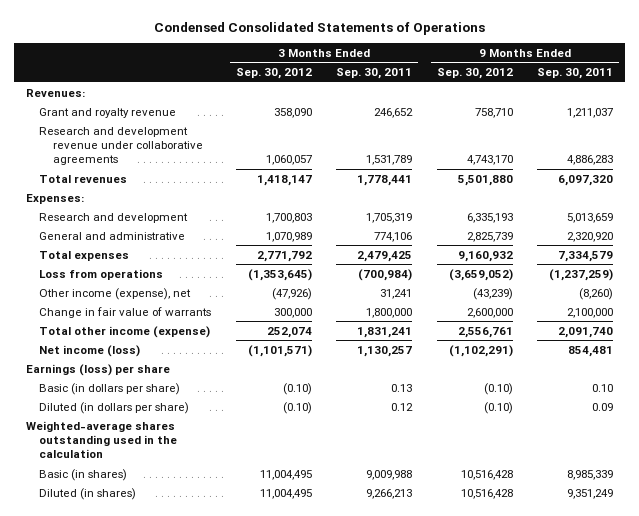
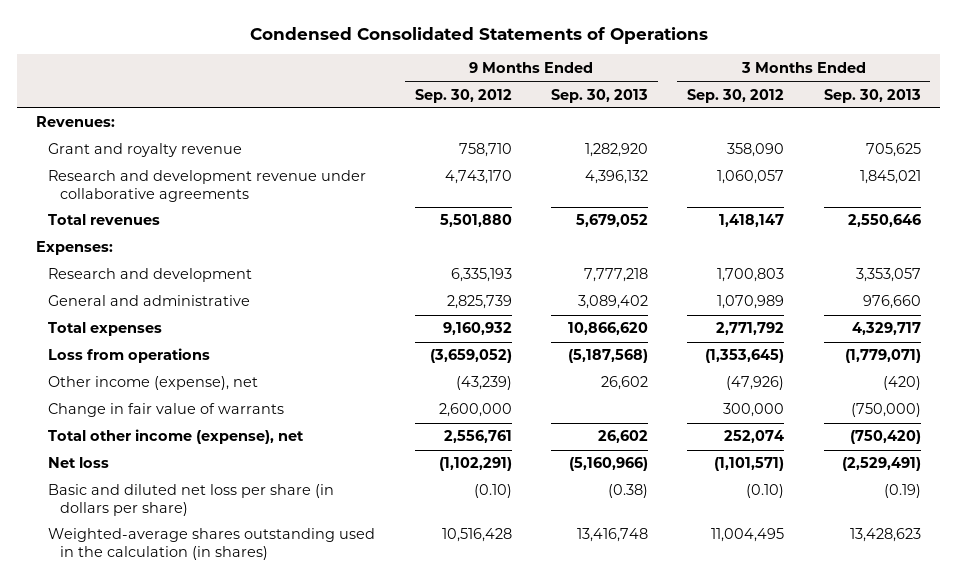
- | 3 Months Ended Sep. 30, 2012 | 3 Months Ended Sep. 30, 2011 | 9 Months Ended Sep. 30, 2012 | 9 Months Ended Sep. 30, 2011
+ | 9 Months Ended Sep. 30, 2012 | 9 Months Ended Sep. 30, 2013 | 3 Months Ended Sep. 30, 2012 | 3 Months Ended Sep. 30, 2013
- Total other income (expense) | 252,074 | 1,831,241 | 2,556,761 | 2,091,740
- Net income (loss) | (1,101,571) | 1,130,257 | (1,102,291) | 854,481
- Earnings (loss) per share
- Basic (in dollars per share) | (0.10) | 0.13 | (0.10) | 0.10
- Diluted (in dollars per share) | (0.10) | 0.12 | (0.10) | 0.09
- Weighted-average shares outstanding used in the calculation
- Basic (in shares) | 11,004,495 | 9,009,988 | 10,516,428 | 8,985,339
- Diluted (in shares) | 11,004,495 | 9,266,213 | 10,516,428 | 9,351,249
+ Total other income (expense), net | 2,556,761 | 26,602 | 252,074 | (750,420)
+ Net loss | (1,102,291) | (5,160,966) | (1,101,571) | (2,529,491)
+ Basic and diluted net loss per share (in dollars per share) | (0.10) | (0.38) | (0.10) | (0.19)
+ Weighted-average shares outstanding used in the calculation (in shares) | 10,516,428 | 13,416,748 | 11,004,495 | 13,428,623

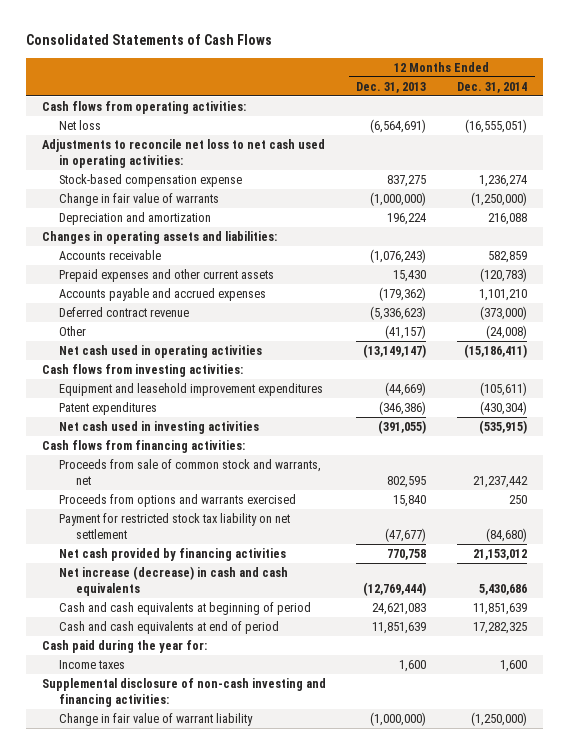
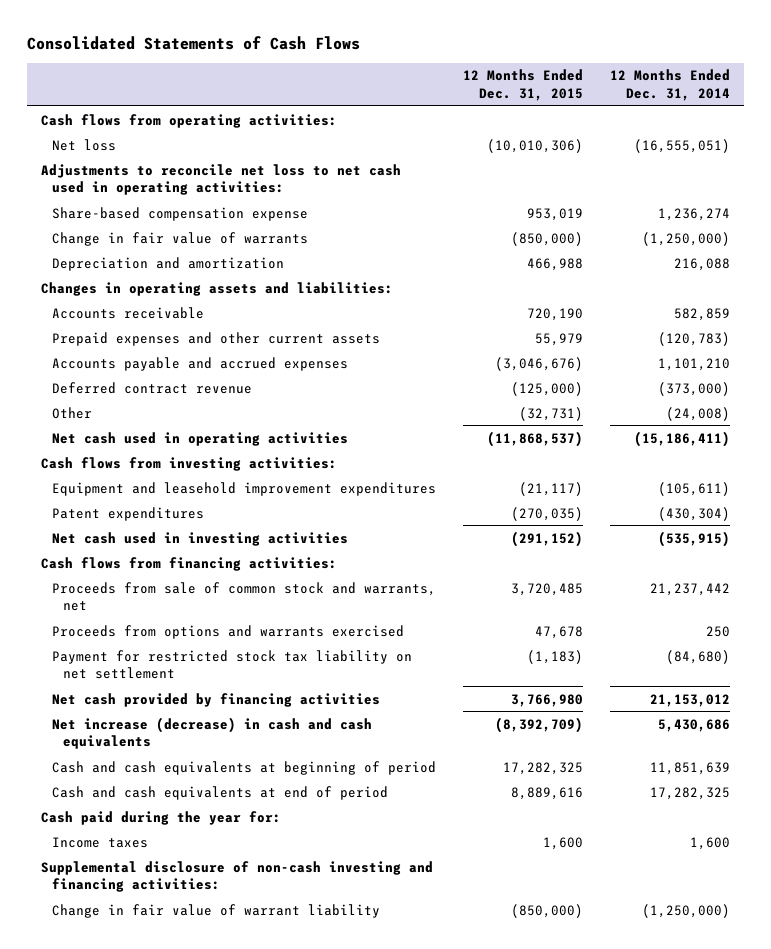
- | 12 Months Ended Dec. 31, 2013 | 12 Months Ended Dec. 31, 2014
+ | 12 Months Ended Dec. 31, 2015 | 12 Months Ended Dec. 31, 2014
- Stock-based compensation expense | 837,275 | 1,236,274
+ Share-based compensation expense | 953,019 | 1,236,274

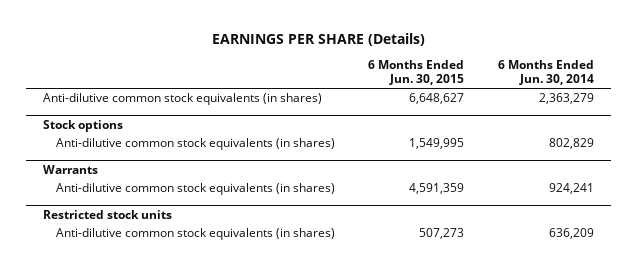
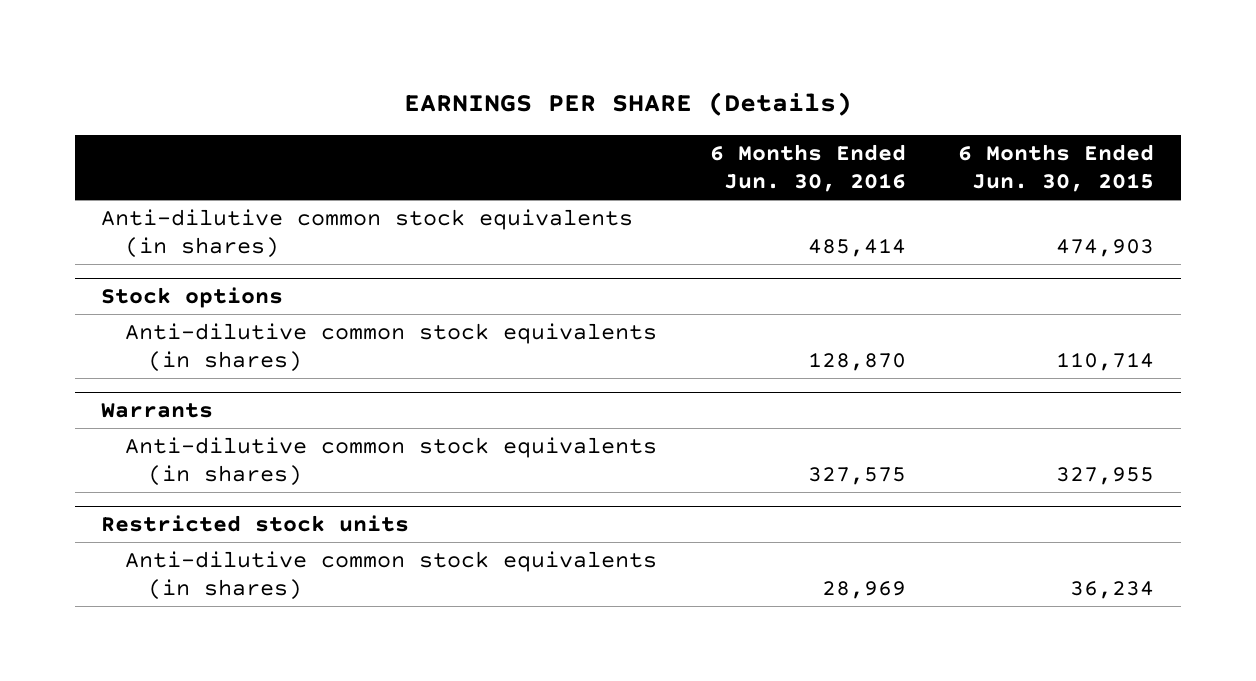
- | 6 Months Ended Jun. 30, 2015 | 6 Months Ended Jun. 30, 2014
+ | 6 Months Ended Jun. 30, 2016 | 6 Months Ended Jun. 30, 2015
- Anti-dilutive common stock equivalents (in shares) | 6,648,627 | 2,363,279
+ Anti-dilutive common stock equivalents (in shares) | 485,414 | 474,903
@ Stock options
- Anti-dilutive common stock equivalents (in shares) | 1,549,995 | 802,829
+ Anti-dilutive common stock equivalents (in shares) | 128,870 | 110,714
@ Warrants
- Anti-dilutive common stock equivalents (in shares) | 4,591,359 | 924,241
+ Anti-dilutive common stock equivalents (in shares) | 327,575 | 327,955
@ Restricted stock units
- Anti-dilutive common stock equivalents (in shares) | 507,273 | 636,209
+ Anti-dilutive common stock equivalents (in shares) | 28,969 | 36,234

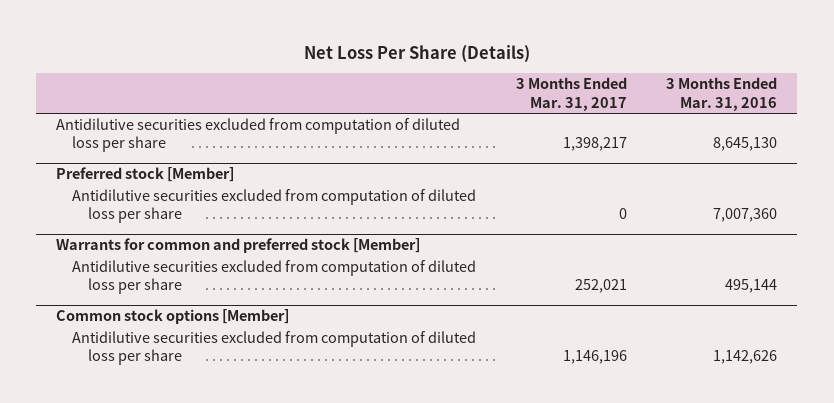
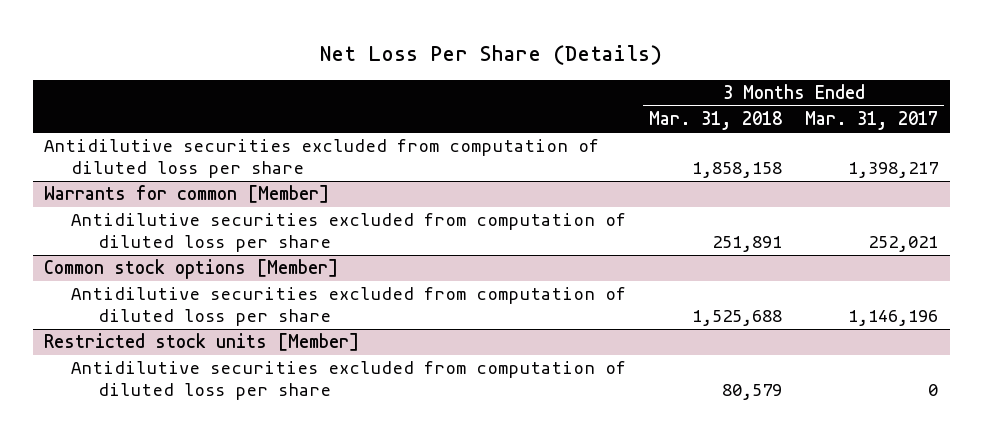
- | 3 Months Ended Mar. 31, 2017 | 3 Months Ended Mar. 31, 2016
+ | 3 Months Ended Mar. 31, 2018 | 3 Months Ended Mar. 31, 2017
- Preferred stock [Member]
- Antidilutive securities excluded from computation of diluted loss per share | 0 | 7,007,360
- Warrants for common and preferred stock [Member]
+ Warrants for common [Member]
+ Restricted stock units [Member]
+ Antidilutive securities excluded from computation of diluted loss per share | 80,579 | 0

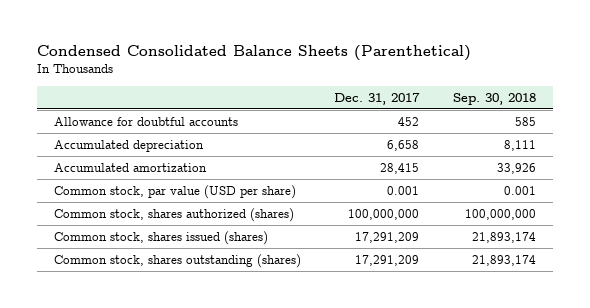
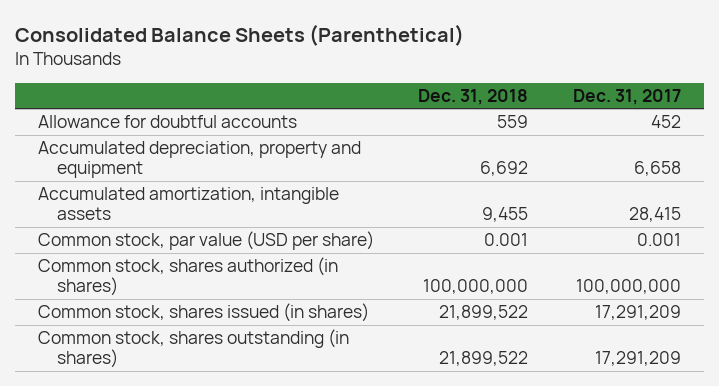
- Condensed Consolidated Balance Sheets (Parenthetical)
+ Consolidated Balance Sheets (Parenthetical)
- | Dec. 31, 2017 | Sep. 30, 2018
+ | Dec. 31, 2018 | Dec. 31, 2017
- Accumulated depreciation | 6,658 | 8,111
- Accumulated amortization | 28,415 | 33,926
+ Accumulated depreciation, property and equipment | 6,692 | 6,658
+ Accumulated amortization, intangible assets | 9,455 | 28,415
- Common stock, shares authorized (shares) | 100,000,000 | 100,000,000
- Common stock, shares issued (shares) | 17,291,209 | 21,893,174
- Common stock, shares outstanding (shares) | 17,291,209 | 21,893,174
+ Common stock, shares authorized (in shares) | 100,000,000 | 100,000,000
+ Common stock, shares issued (in shares) | 21,899,522 | 17,291,209
+ Common stock, shares outstanding (in shares) | 21,899,522 | 17,291,209

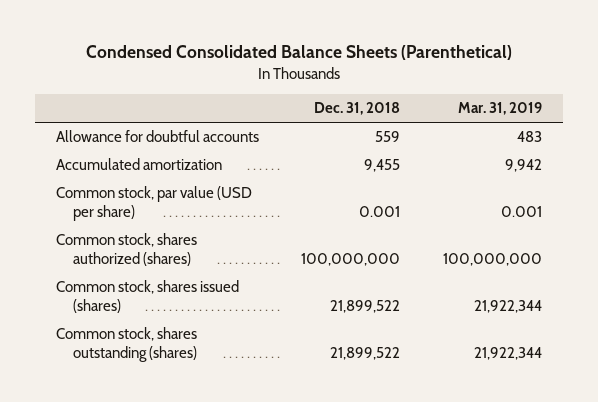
- Consolidated Balance Sheets (Parenthetical)
+ Condensed Consolidated Balance Sheets (Parenthetical)
- | Dec. 31, 2018 | Dec. 31, 2017
+ | Dec. 31, 2018 | Mar. 31, 2019
- Accumulated depreciation, property and equipment | 6,692 | 6,658
- Accumulated amortization, intangible assets | 9,455 | 28,415
+ Accumulated amortization | 9,455 | 9,942
- Common stock, shares authorized (in shares) | 100,000,000 | 100,000,000
- Common stock, shares issued (in shares) | 21,899,522 | 17,291,209
- Common stock, shares outstanding (in shares) | 21,899,522 | 17,291,209
+ Common stock, shares authorized (shares) | 100,000,000 | 100,000,000
+ Common stock, shares issued (shares) | 21,899,522 | 21,922,344
+ Common stock, shares outstanding (shares) | 21,899,522 | 21,922,344

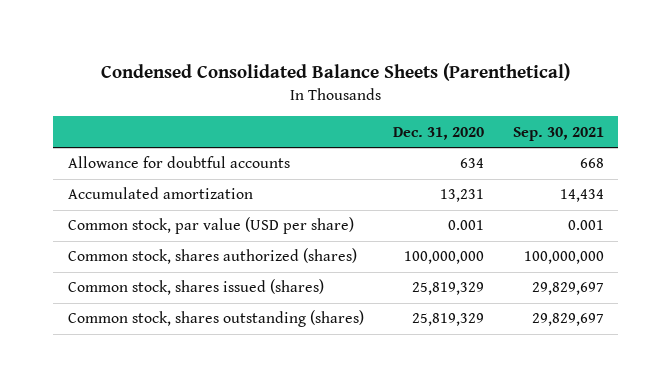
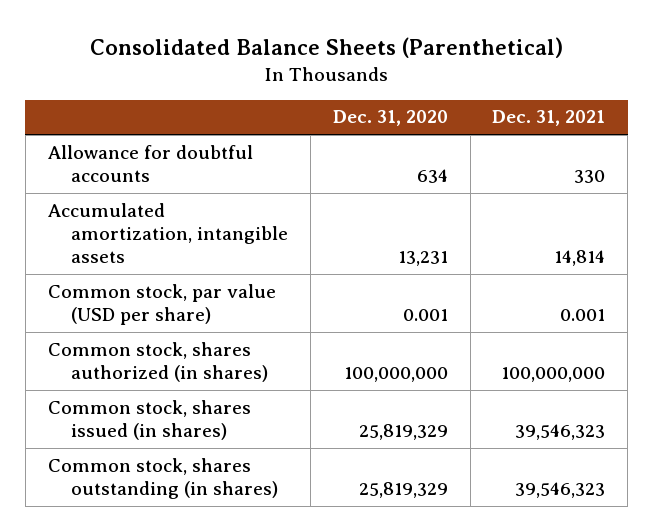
- Condensed Consolidated Balance Sheets (Parenthetical)
+ Consolidated Balance Sheets (Parenthetical)
- | Dec. 31, 2020 | Sep. 30, 2021
+ | Dec. 31, 2020 | Dec. 31, 2021
- Accumulated amortization | 13,231 | 14,434
+ Accumulated amortization, intangible assets | 13,231 | 14,814
- Common stock, shares authorized (shares) | 100,000,000 | 100,000,000
- Common stock, shares issued (shares) | 25,819,329 | 29,829,697
- Common stock, shares outstanding (shares) | 25,819,329 | 29,829,697
+ Common stock, shares authorized (in shares) | 100,000,000 | 100,000,000
+ Common stock, shares issued (in shares) | 25,819,329 | 39,546,323
+ Common stock, shares outstanding (in shares) | 25,819,329 | 39,546,323

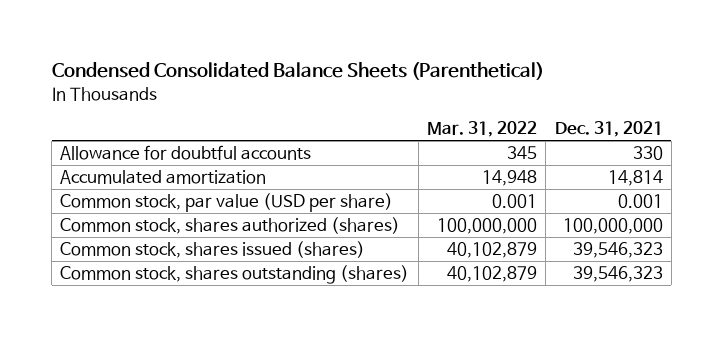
- Consolidated Balance Sheets (Parenthetical)
+ Condensed Consolidated Balance Sheets (Parenthetical)
- | Dec. 31, 2020 | Dec. 31, 2021
+ | Mar. 31, 2022 | Dec. 31, 2021
- Accumulated amortization, intangible assets | 13,231 | 14,814
+ Accumulated amortization | 14,948 | 14,814
- Common stock, shares authorized (in shares) | 100,000,000 | 100,000,000
- Common stock, shares issued (in shares) | 25,819,329 | 39,546,323
- Common stock, shares outstanding (in shares) | 25,819,329 | 39,546,323
+ Common stock, shares authorized (shares) | 100,000,000 | 100,000,000
+ Common stock, shares issued (shares) | 40,102,879 | 39,546,323
+ Common stock, shares outstanding (shares) | 40,102,879 | 39,546,323

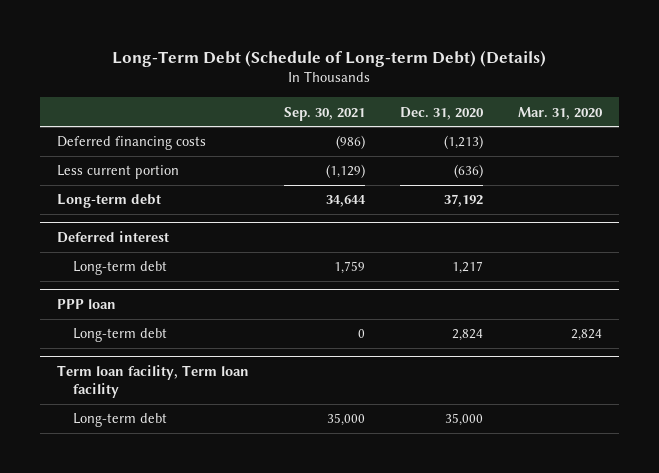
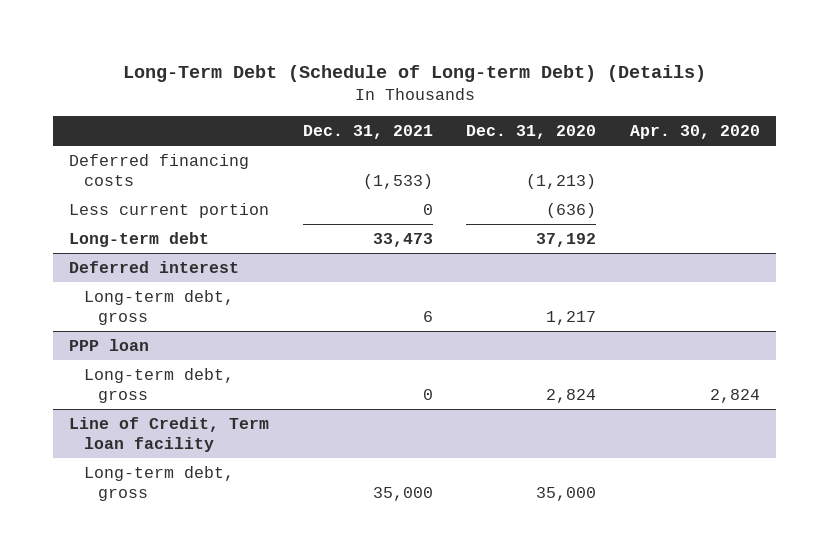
- | Sep. 30, 2021 | Dec. 31, 2020 | Mar. 31, 2020
+ | Dec. 31, 2021 | Dec. 31, 2020 | Apr. 30, 2020
@ Deferred interest
- Long-term debt | 1,759 | 1,217 |
+ Long-term debt, gross | 6 | 1,217 |
@ PPP loan
- Long-term debt | 0 | 2,824 | 2,824
- Term loan facility, Term loan facility
- Long-term debt | 35,000 | 35,000 |
@ PPP loan
+ Long-term debt, gross | 0 | 2,824 | 2,824
+ Line of Credit, Term loan facility
+ Long-term debt, gross | 35,000 | 35,000 |

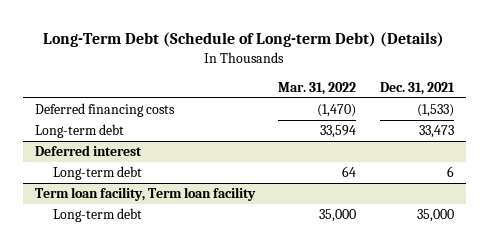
- | Dec. 31, 2021 | Dec. 31, 2020 | Apr. 30, 2020
+ | Mar. 31, 2022 | Dec. 31, 2021
- Less current portion | 0 | (636) |
@ Deferred interest
- Long-term debt, gross | 6 | 1,217 |
- PPP loan
- Long-term debt, gross | 0 | 2,824 | 2,824
- Line of Credit, Term loan facility
- Long-term debt, gross | 35,000 | 35,000 |
@ Deferred interest
+ Long-term debt | 64 | 6
+ Term loan facility, Term loan facility
+ Long-term debt | 35,000 | 35,000

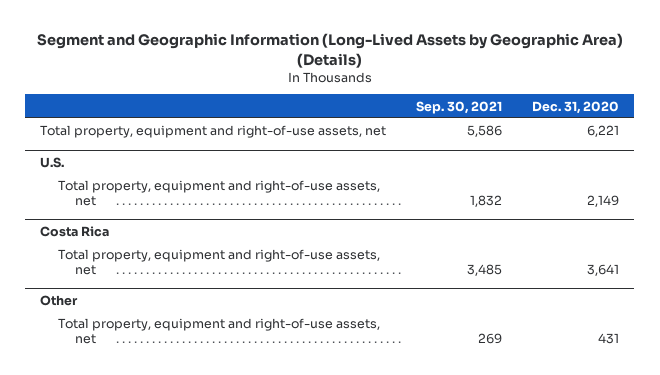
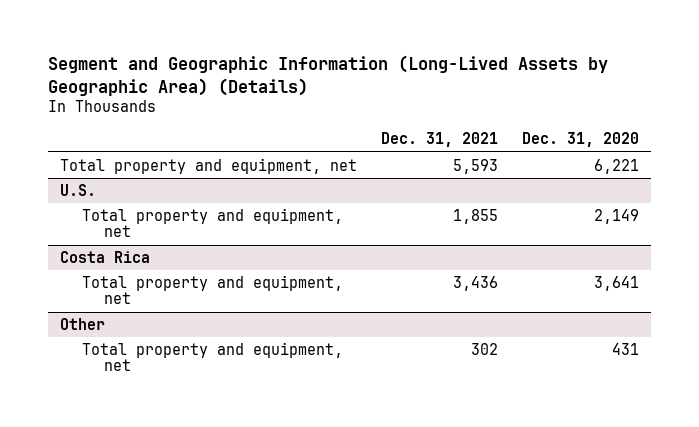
- | Sep. 30, 2021 | Dec. 31, 2020
+ | Dec. 31, 2021 | Dec. 31, 2020
- Total property, equipment and right-of-use assets, net | 5,586 | 6,221
+ Total property and equipment, net | 5,593 | 6,221
@ U.S.
- Total property, equipment and right-of-use assets, net | 1,832 | 2,149
+ Total property and equipment, net | 1,855 | 2,149
@ Costa Rica
- Total property, equipment and right-of-use assets, net | 3,485 | 3,641
+ Total property and equipment, net | 3,436 | 3,641
@ Other
- Total property, equipment and right-of-use assets, net | 269 | 431
+ Total property and equipment, net | 302 | 431

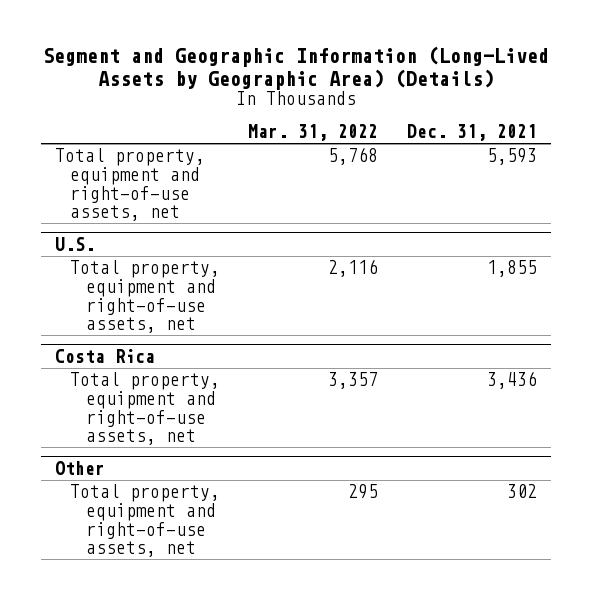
- | Dec. 31, 2021 | Dec. 31, 2020
+ | Mar. 31, 2022 | Dec. 31, 2021
- Total property and equipment, net | 5,593 | 6,221
+ Total property, equipment and right-of-use assets, net | 5,768 | 5,593
@ U.S.
- Total property and equipment, net | 1,855 | 2,149
+ Total property, equipment and right-of-use assets, net | 2,116 | 1,855
@ Costa Rica
- Total property and equipment, net | 3,436 | 3,641
+ Total property, equipment and right-of-use assets, net | 3,357 | 3,436
@ Other
- Total property and equipment, net | 302 | 431
+ Total property, equipment and right-of-use assets, net | 295 | 302

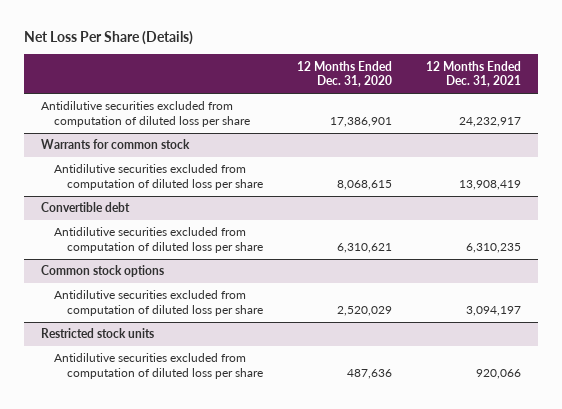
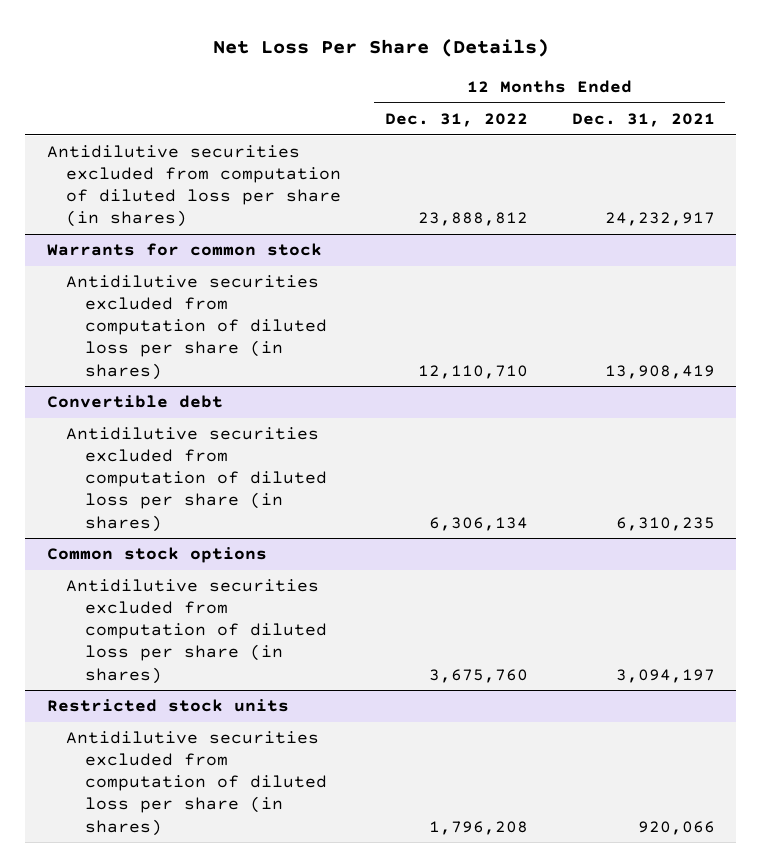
- | 12 Months Ended Dec. 31, 2020 | 12 Months Ended Dec. 31, 2021
+ | 12 Months Ended Dec. 31, 2022 | 12 Months Ended Dec. 31, 2021
- Antidilutive securities excluded from computation of diluted loss per share | 17,386,901 | 24,232,917
+ Antidilutive securities excluded from computation of diluted loss per share (in shares) | 23,888,812 | 24,232,917
@ Warrants for common stock
- Antidilutive securities excluded from computation of diluted loss per share | 8,068,615 | 13,908,419
+ Antidilutive securities excluded from computation of diluted loss per share (in shares) | 12,110,710 | 13,908,419
@ Convertible debt
- Antidilutive securities excluded from computation of diluted loss per share | 6,310,621 | 6,310,235
+ Antidilutive securities excluded from computation of diluted loss per share (in shares) | 6,306,134 | 6,310,235
@ Common stock options
- Antidilutive securities excluded from computation of diluted loss per share | 2,520,029 | 3,094,197
+ Antidilutive securities excluded from computation of diluted loss per share (in shares) | 3,675,760 | 3,094,197
@ Restricted stock units
- Antidilutive securities excluded from computation of diluted loss per share | 487,636 | 920,066
+ Antidilutive securities excluded from computation of diluted loss per share (in shares) | 1,796,208 | 920,066

